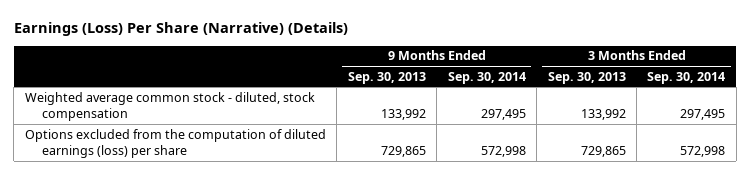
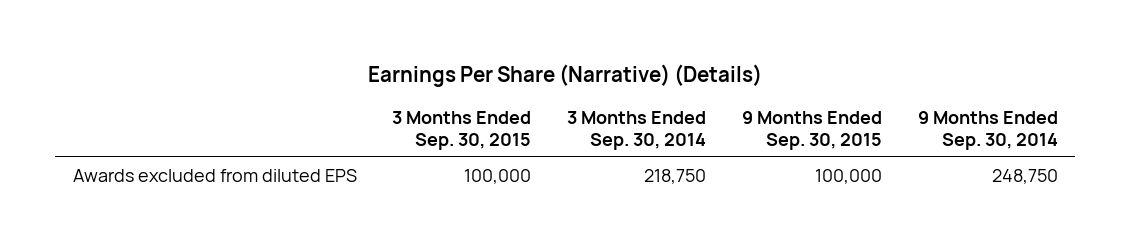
- Earnings (Loss) Per Share (Narrative) (Details)
+ Earnings Per Share (Narrative) (Details)
- | 9 Months Ended Sep. 30, 2013 | 9 Months Ended Sep. 30, 2014 | 3 Months Ended Sep. 30, 2013 | 3 Months Ended Sep. 30, 2014
+ | 3 Months Ended Sep. 30, 2015 | 3 Months Ended Sep. 30, 2014 | 9 Months Ended Sep. 30, 2015 | 9 Months Ended Sep. 30, 2014
- Weighted average common stock - diluted, stock compensation | 133,992 | 297,495 | 133,992 | 297,495
- Options excluded from the computation of diluted earnings (loss) per share | 729,865 | 572,998 | 729,865 | 572,998
+ Awards excluded from diluted EPS | 100,000 | 218,750 | 100,000 | 248,750

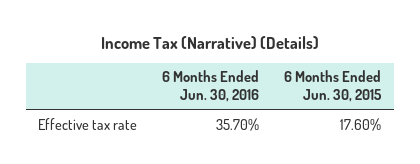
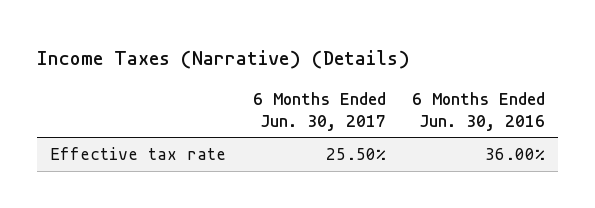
- Income Tax (Narrative) (Details)
+ Income Taxes (Narrative) (Details)
- | 6 Months Ended Jun. 30, 2016 | 6 Months Ended Jun. 30, 2015
+ | 6 Months Ended Jun. 30, 2017 | 6 Months Ended Jun. 30, 2016
- Effective tax rate | 35.70% | 17.60%
+ Effective tax rate | 25.50% | 36.00%

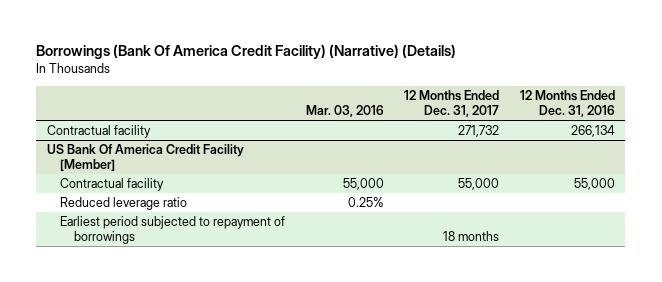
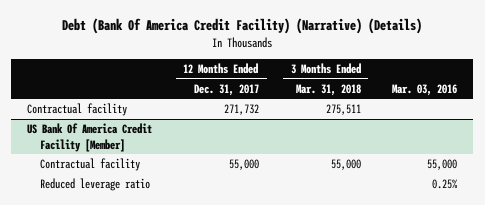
- Borrowings (Bank Of America Credit Facility) (Narrative) (Details)
+ Debt (Bank Of America Credit Facility) (Narrative) (Details)
- | Mar. 03, 2016 | 12 Months Ended Dec. 31, 2017 | 12 Months Ended Dec. 31, 2016
+ | 12 Months Ended Dec. 31, 2017 | 3 Months Ended Mar. 31, 2018 | Mar. 03, 2016
@ US Bank Of America Credit Facility [Member]
- Earliest period subjected to repayment of borrowings | | 18 months |

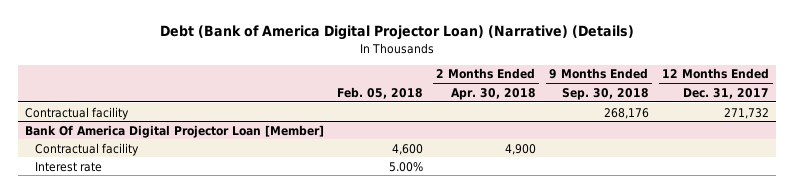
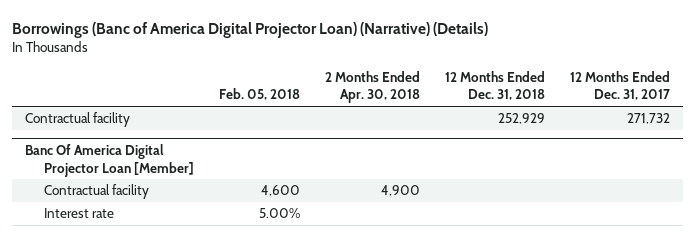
- Debt (Bank of America Digital Projector Loan) (Narrative) (Details)
+ Borrowings (Banc of America Digital Projector Loan) (Narrative) (Details)
- | Feb. 05, 2018 | 2 Months Ended Apr. 30, 2018 | 9 Months Ended Sep. 30, 2018 | 12 Months Ended Dec. 31, 2017
+ | Feb. 05, 2018 | 2 Months Ended Apr. 30, 2018 | 12 Months Ended Dec. 31, 2018 | 12 Months Ended Dec. 31, 2017
- Bank Of America Digital Projector Loan [Member]
+ Banc Of America Digital Projector Loan [Member]

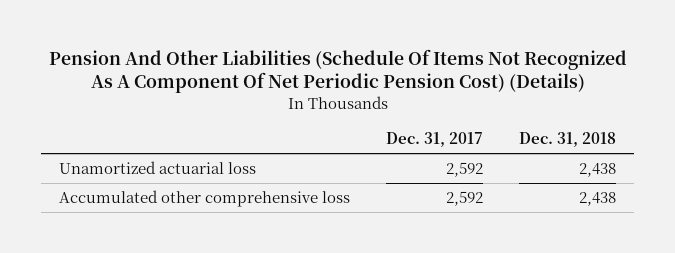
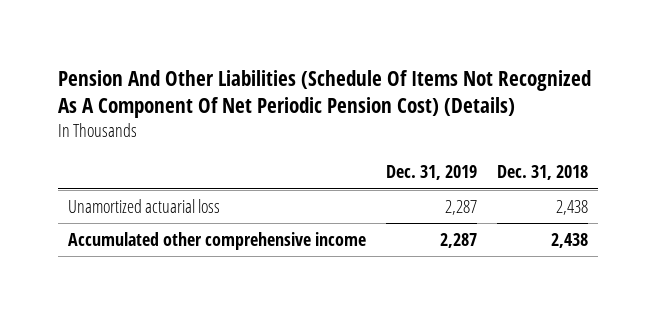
- | Dec. 31, 2017 | Dec. 31, 2018
+ | Dec. 31, 2019 | Dec. 31, 2018
- Accumulated other comprehensive loss | 2,592 | 2,438
+ Accumulated other comprehensive income | 2,287 | 2,438

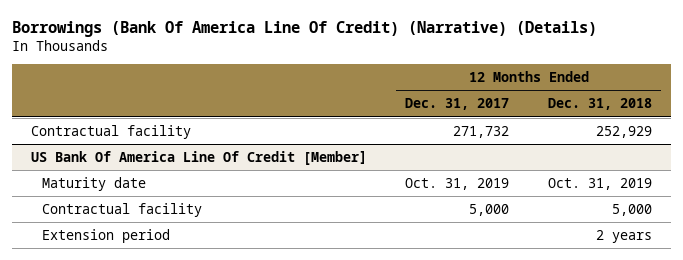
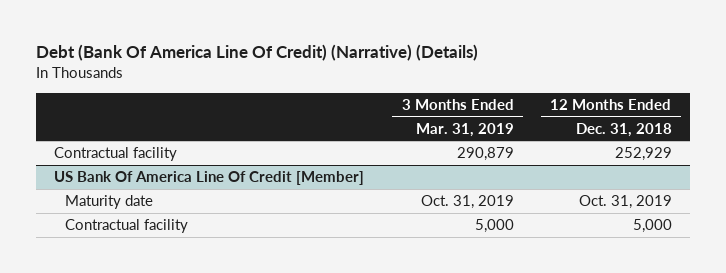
- Borrowings (Bank Of America Line Of Credit) (Narrative) (Details)
+ Debt (Bank Of America Line Of Credit) (Narrative) (Details)
- | 12 Months Ended Dec. 31, 2017 | 12 Months Ended Dec. 31, 2018
+ | 3 Months Ended Mar. 31, 2019 | 12 Months Ended Dec. 31, 2018
@ US Bank Of America Line Of Credit [Member]
- Extension period | | 2 years

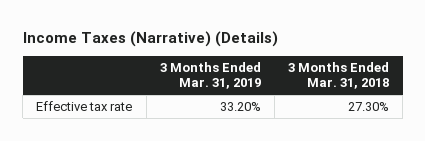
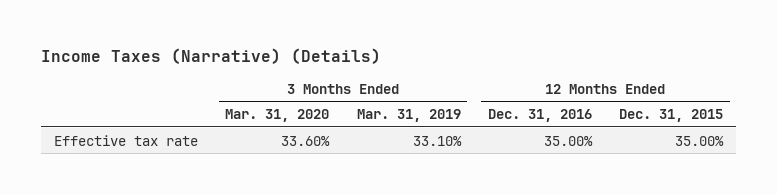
- | 3 Months Ended Mar. 31, 2019 | 3 Months Ended Mar. 31, 2018
+ | 3 Months Ended Mar. 31, 2020 | 3 Months Ended Mar. 31, 2019 | 12 Months Ended Dec. 31, 2016 | 12 Months Ended Dec. 31, 2015
- Effective tax rate | 33.20% | 27.30%
+ Effective tax rate | 33.60% | 33.10% | 35.00% | 35.00%

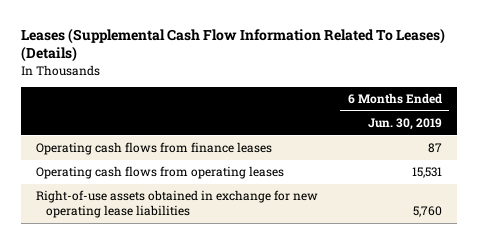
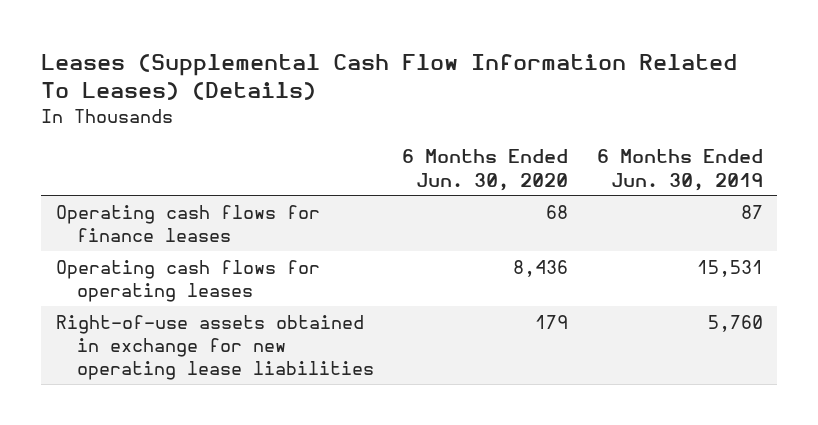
- | 6 Months Ended Jun. 30, 2019
+ | 6 Months Ended Jun. 30, 2020 | 6 Months Ended Jun. 30, 2019
- Operating cash flows from finance leases | 87
- Operating cash flows from operating leases | 15,531
+ Operating cash flows for finance leases | 68 | 87
+ Operating cash flows for operating leases | 8,436 | 15,531

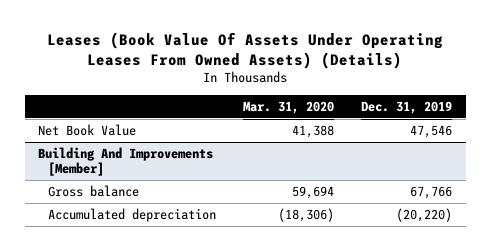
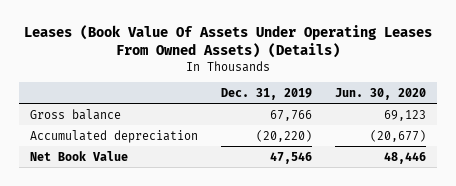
- | Mar. 31, 2020 | Dec. 31, 2019
+ | Dec. 31, 2019 | Jun. 30, 2020
- Building And Improvements [Member]
moved down: Net Book Value | 47,546 | 48,446

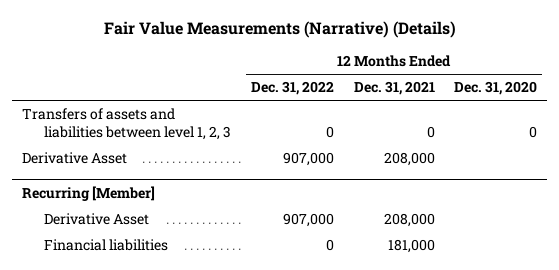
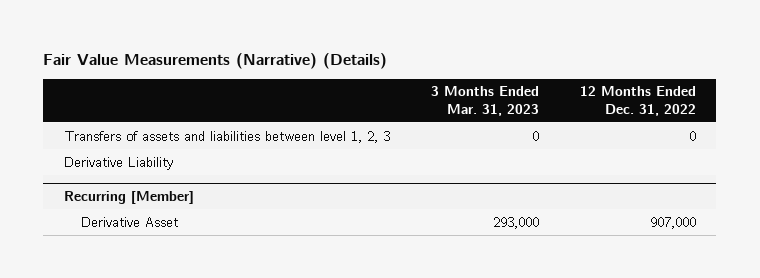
- | 12 Months Ended Dec. 31, 2022 | 12 Months Ended Dec. 31, 2021 | 12 Months Ended Dec. 31, 2020
+ | 3 Months Ended Mar. 31, 2023 | 12 Months Ended Dec. 31, 2022
- Derivative Asset | 907,000 | 208,000 |
+ Derivative Liability
@ Recurring [Member]
- Financial liabilities | 0 | 181,000 |

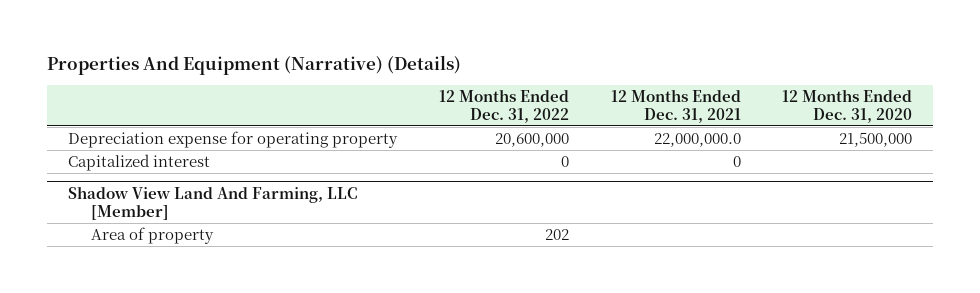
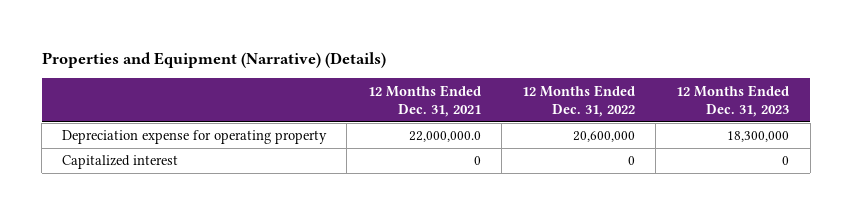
- Properties And Equipment (Narrative) (Details)
+ Properties and Equipment (Narrative) (Details)
- | 12 Months Ended Dec. 31, 2022 | 12 Months Ended Dec. 31, 2021 | 12 Months Ended Dec. 31, 2020
+ | 12 Months Ended Dec. 31, 2021 | 12 Months Ended Dec. 31, 2022 | 12 Months Ended Dec. 31, 2023
- Shadow View Land And Farming, LLC [Member]
- Area of property | 202 | |

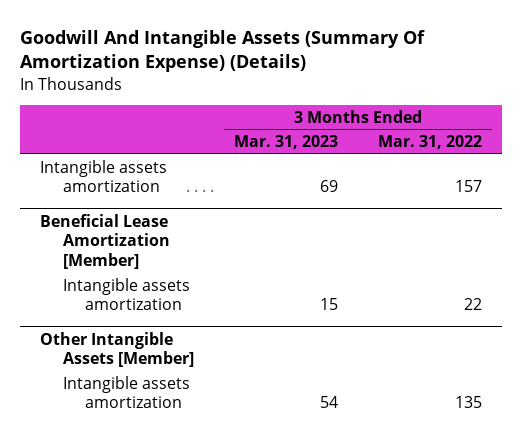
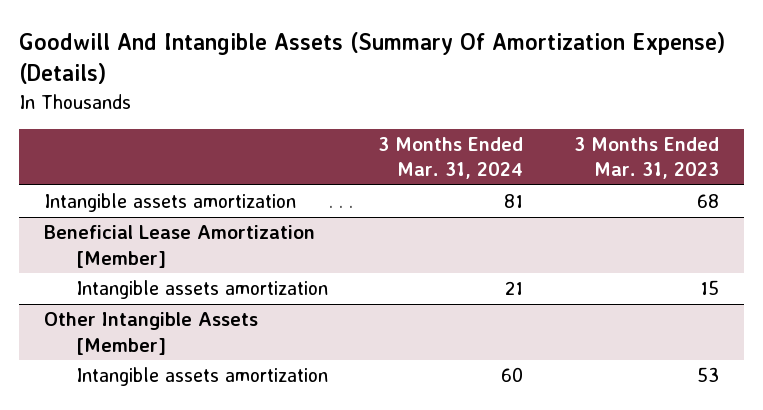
- | 3 Months Ended Mar. 31, 2023 | 3 Months Ended Mar. 31, 2022
+ | 3 Months Ended Mar. 31, 2024 | 3 Months Ended Mar. 31, 2023
- Intangible assets amortization | 69 | 157
+ Intangible assets amortization | 81 | 68
@ Other Intangible Assets [Member]
- Intangible assets amortization | 54 | 135
+ Intangible assets amortization | 60 | 53

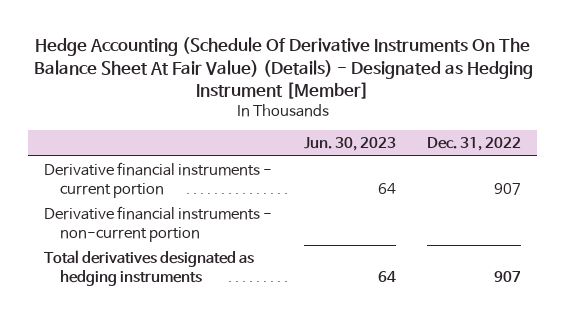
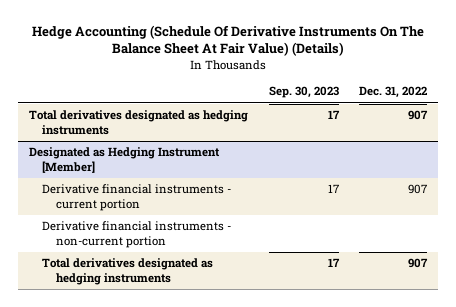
- Hedge Accounting (Schedule Of Derivative Instruments On The Balance Sheet At Fair Value) (Details) - Designated as Hedging Instrument [Member]
+ Hedge Accounting (Schedule Of Derivative Instruments On The Balance Sheet At Fair Value) (Details)
- | Jun. 30, 2023 | Dec. 31, 2022
+ | Sep. 30, 2023 | Dec. 31, 2022
+ Total derivatives designated as hedging instruments | 17 | 907
+ Designated as Hedging Instrument [Member]

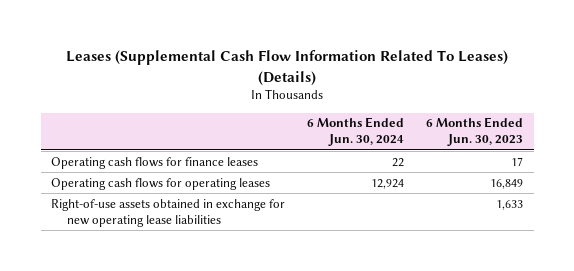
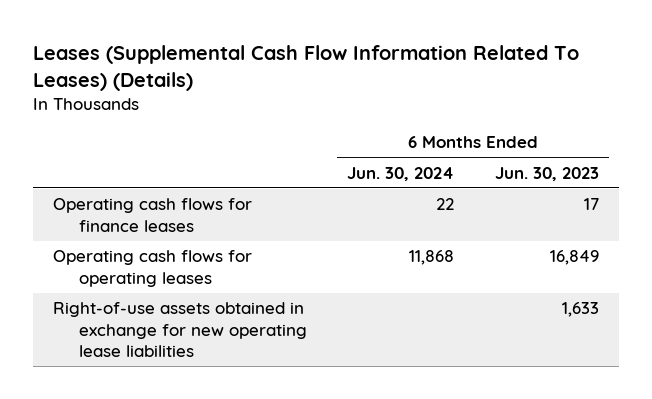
- Operating cash flows for operating leases | 12,924 | 16,849
+ Operating cash flows for operating leases | 11,868 | 16,849

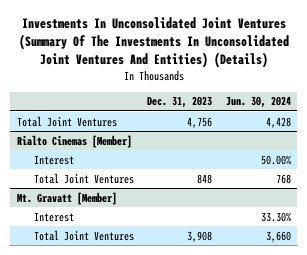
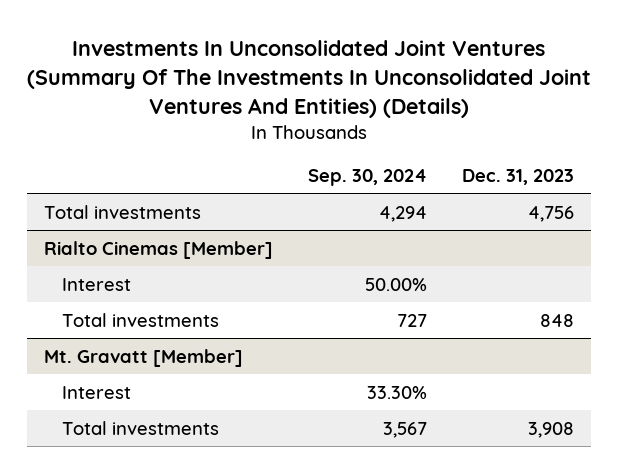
- | Dec. 31, 2023 | Jun. 30, 2024
+ | Sep. 30, 2024 | Dec. 31, 2023
- Total Joint Ventures | 4,756 | 4,428
+ Total investments | 4,294 | 4,756
@ Rialto Cinemas [Member]
- Total Joint Ventures | 848 | 768
+ Total investments | 727 | 848
@ Mt. Gravatt [Member]
- Total Joint Ventures | 3,908 | 3,660
+ Total investments | 3,567 | 3,908

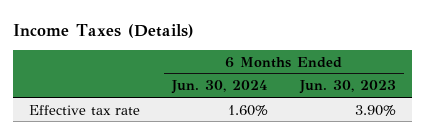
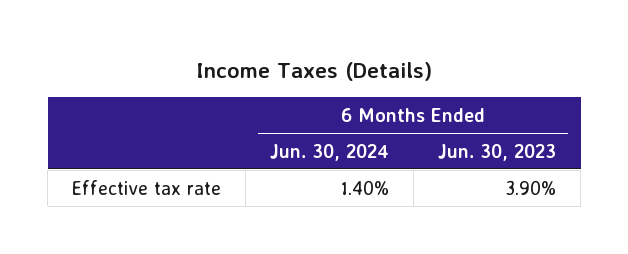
- Effective tax rate | 1.60% | 3.90%
+ Effective tax rate | 1.40% | 3.90%

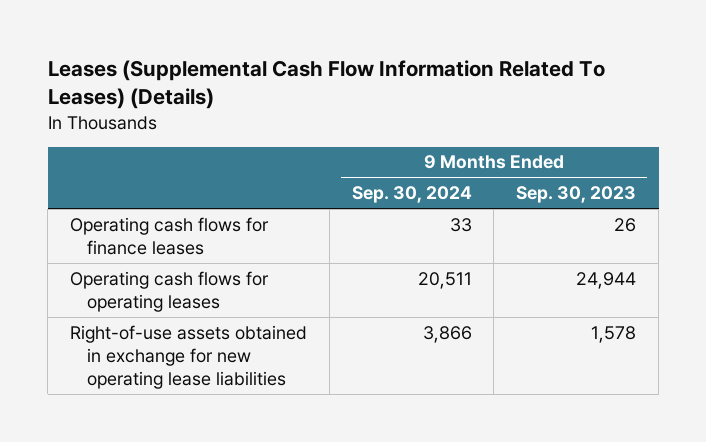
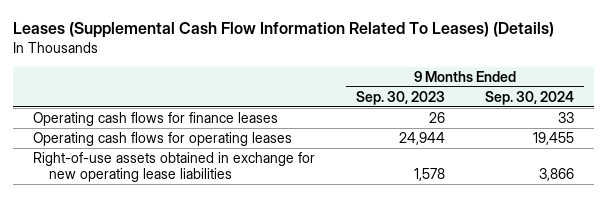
- | 9 Months Ended Sep. 30, 2024 | 9 Months Ended Sep. 30, 2023
+ | 9 Months Ended Sep. 30, 2023 | 9 Months Ended Sep. 30, 2024
- Operating cash flows for operating leases | 20,511 | 24,944
+ Operating cash flows for operating leases | 24,944 | 19,455

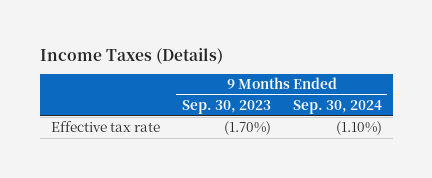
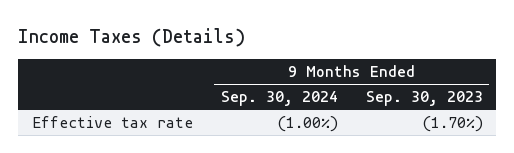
- | 9 Months Ended Sep. 30, 2023 | 9 Months Ended Sep. 30, 2024
+ | 9 Months Ended Sep. 30, 2024 | 9 Months Ended Sep. 30, 2023
- Effective tax rate | (1.70%) | (1.10%)
+ Effective tax rate | (1.00%) | (1.70%)

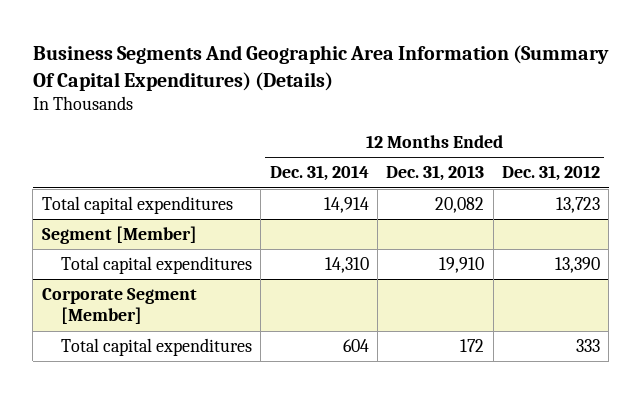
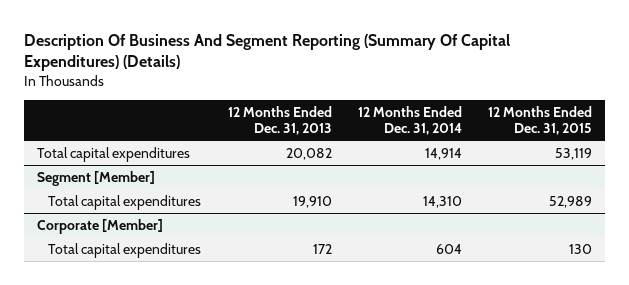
- Business Segments And Geographic Area Information (Summary Of Capital Expenditures) (Details)
+ Description Of Business And Segment Reporting (Summary Of Capital Expenditures) (Details)
- | 12 Months Ended Dec. 31, 2014 | 12 Months Ended Dec. 31, 2013 | 12 Months Ended Dec. 31, 2012
+ | 12 Months Ended Dec. 31, 2013 | 12 Months Ended Dec. 31, 2014 | 12 Months Ended Dec. 31, 2015
- Corporate Segment [Member]
+ Corporate [Member]

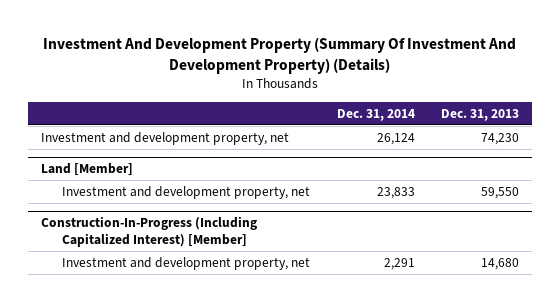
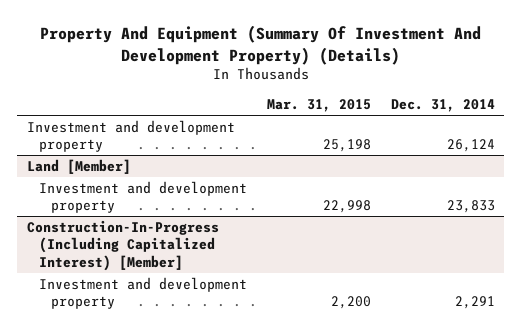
- Investment And Development Property (Summary Of Investment And Development Property) (Details)
+ Property And Equipment (Summary Of Investment And Development Property) (Details)
- | Dec. 31, 2014 | Dec. 31, 2013
+ | Mar. 31, 2015 | Dec. 31, 2014
- Investment and development property, net | 26,124 | 74,230
+ Investment and development property | 25,198 | 26,124
@ Land [Member]
- Investment and development property, net | 23,833 | 59,550
+ Investment and development property | 22,998 | 23,833
@ Construction-In-Progress (Including Capitalized Interest) [Member]
- Investment and development property, net | 2,291 | 14,680
+ Investment and development property | 2,200 | 2,291

